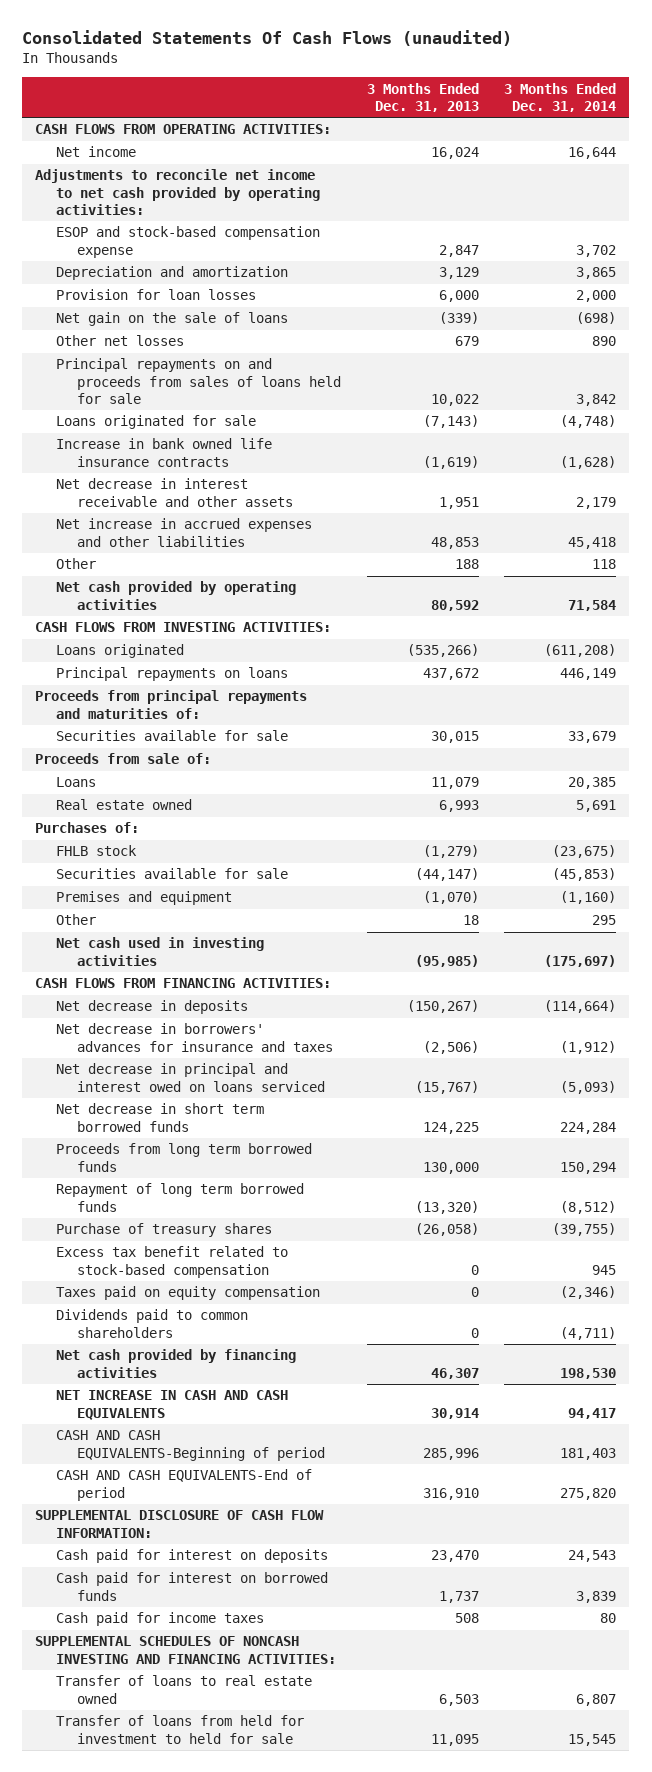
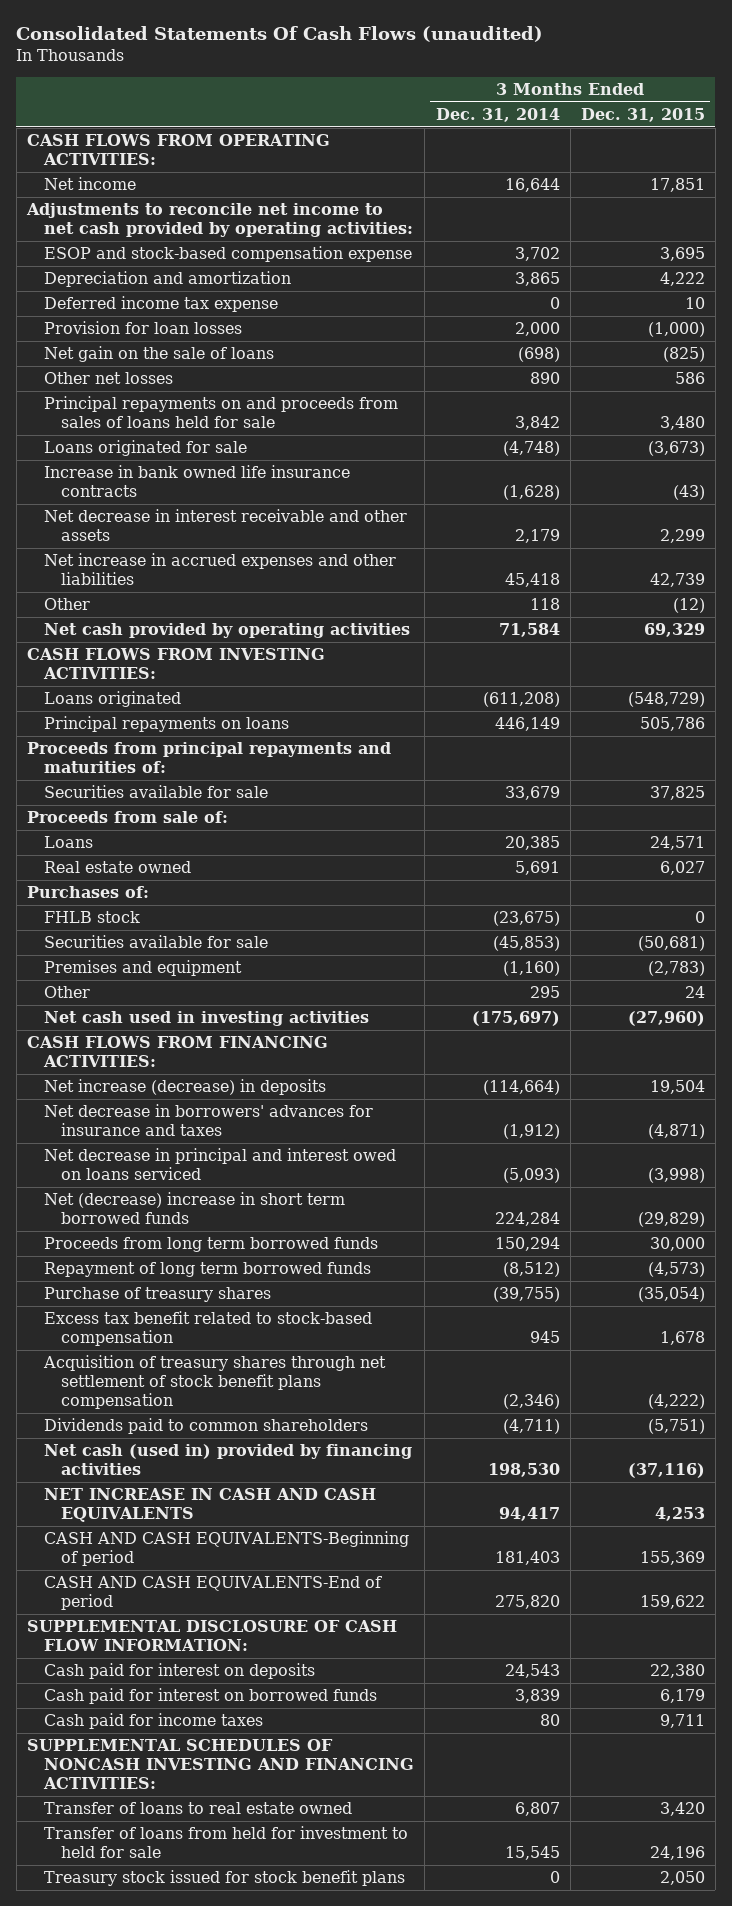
- | 3 Months Ended Dec. 31, 2013 | 3 Months Ended Dec. 31, 2014
+ | 3 Months Ended Dec. 31, 2014 | 3 Months Ended Dec. 31, 2015
+ Deferred income tax expense | 0 | 10
- Net decrease in deposits | (150,267) | (114,664)
+ Net increase (decrease) in deposits | (114,664) | 19,504
- Net decrease in short term borrowed funds | 124,225 | 224,284
+ Net (decrease) increase in short term borrowed funds | 224,284 | (29,829)
- Taxes paid on equity compensation | 0 | (2,346)
+ Acquisition of treasury shares through net settlement of stock benefit plans compensation | (2,346) | (4,222)
- Net cash provided by financing activities | 46,307 | 198,530
+ Net cash (used in) provided by financing activities | 198,530 | (37,116)
+ Treasury stock issued for stock benefit plans | 0 | 2,050

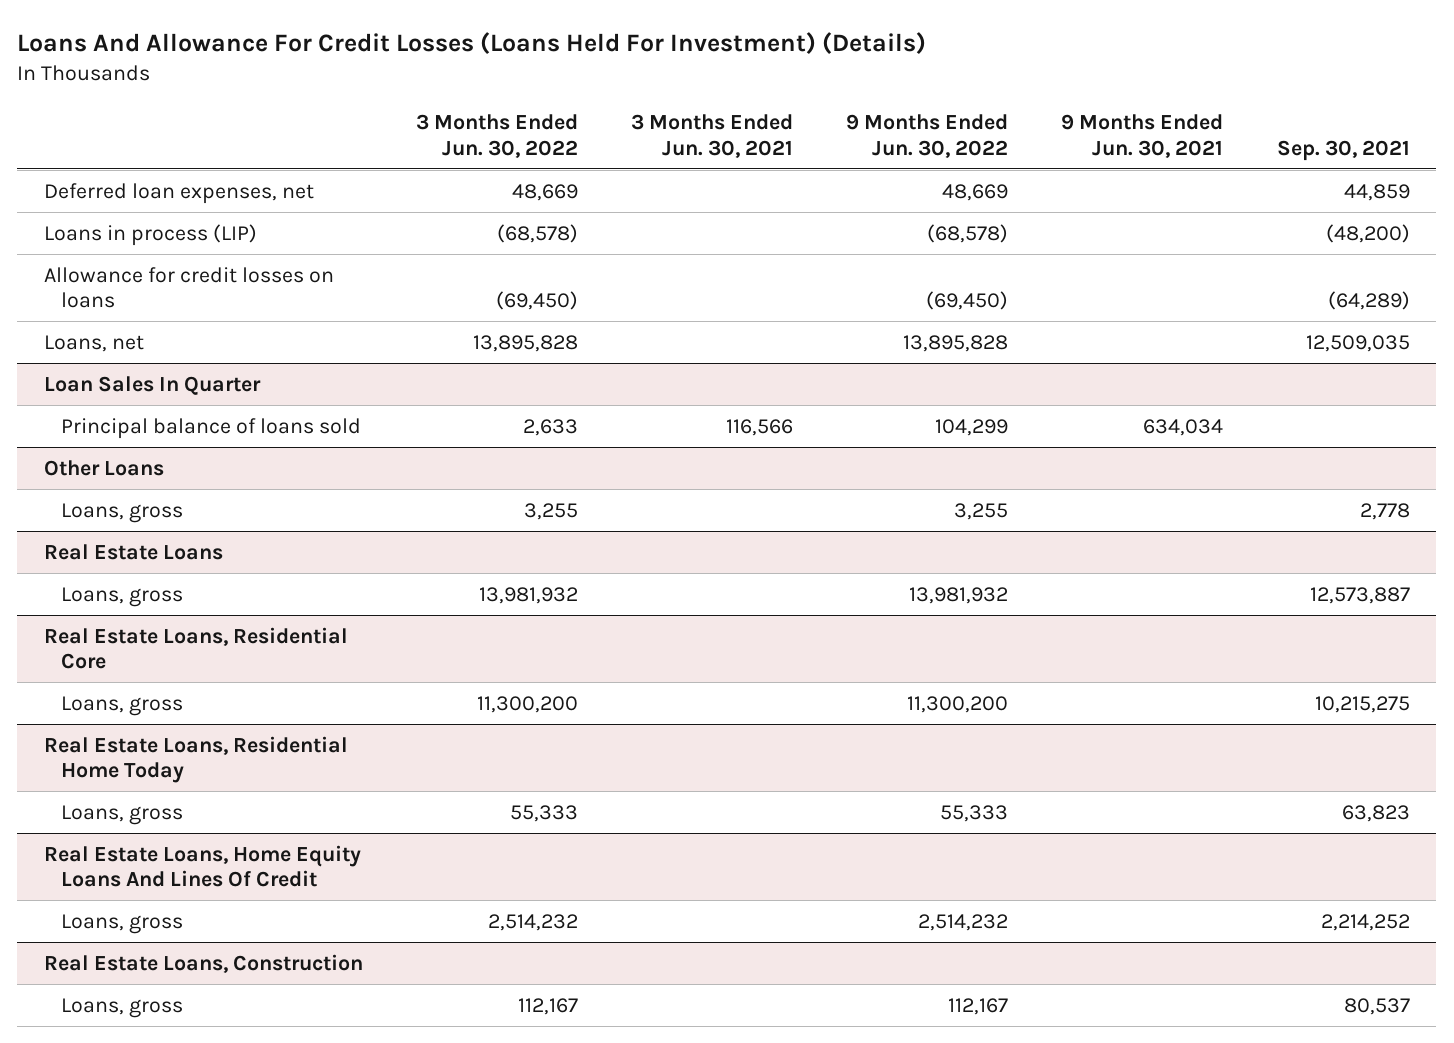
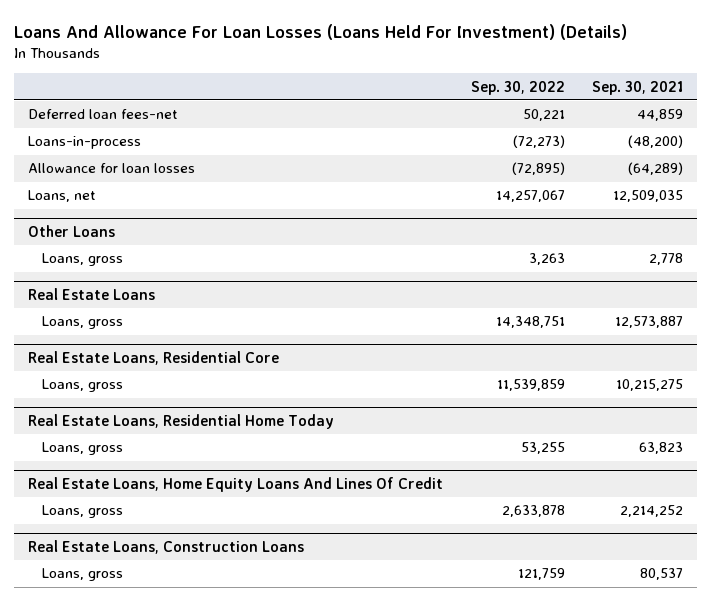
- Loans And Allowance For Credit Losses (Loans Held For Investment) (Details)
+ Loans And Allowance For Loan Losses (Loans Held For Investment) (Details)
- | 3 Months Ended Jun. 30, 2022 | 3 Months Ended Jun. 30, 2021 | 9 Months Ended Jun. 30, 2022 | 9 Months Ended Jun. 30, 2021 | Sep. 30, 2021
+ | Sep. 30, 2022 | Sep. 30, 2021
- Deferred loan expenses, net | 48,669 | | 48,669 | | 44,859
- Loans in process (LIP) | (68,578) | | (68,578) | | (48,200)
- Allowance for credit losses on loans | (69,450) | | (69,450) | | (64,289)
+ Deferred loan fees-net | 50,221 | 44,859
+ Loans-in-process | (72,273) | (48,200)
+ Allowance for loan losses | (72,895) | (64,289)
- Loan Sales In Quarter
- Principal balance of loans sold | 2,633 | 116,566 | 104,299 | 634,034 |
- Real Estate Loans, Construction
+ Real Estate Loans, Construction Loans

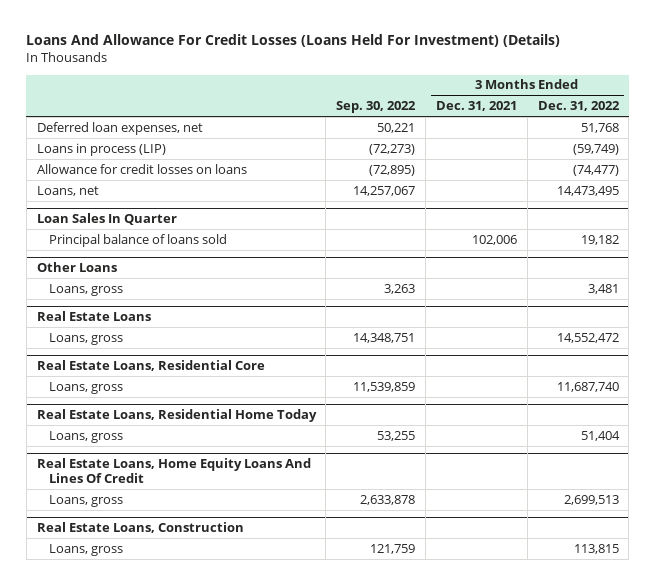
- Loans And Allowance For Loan Losses (Loans Held For Investment) (Details)
+ Loans And Allowance For Credit Losses (Loans Held For Investment) (Details)
- | Sep. 30, 2022 | Sep. 30, 2021
+ | Sep. 30, 2022 | 3 Months Ended Dec. 31, 2021 | 3 Months Ended Dec. 31, 2022
- Deferred loan fees-net | 50,221 | 44,859
- Loans-in-process | (72,273) | (48,200)
- Allowance for loan losses | (72,895) | (64,289)
+ Deferred loan expenses, net | 50,221 | | 51,768
+ Loans in process (LIP) | (72,273) | | (59,749)
+ Allowance for credit losses on loans | (72,895) | | (74,477)
+ Loan Sales In Quarter
+ Principal balance of loans sold | | 102,006 | 19,182
- Real Estate Loans, Construction Loans
+ Real Estate Loans, Construction

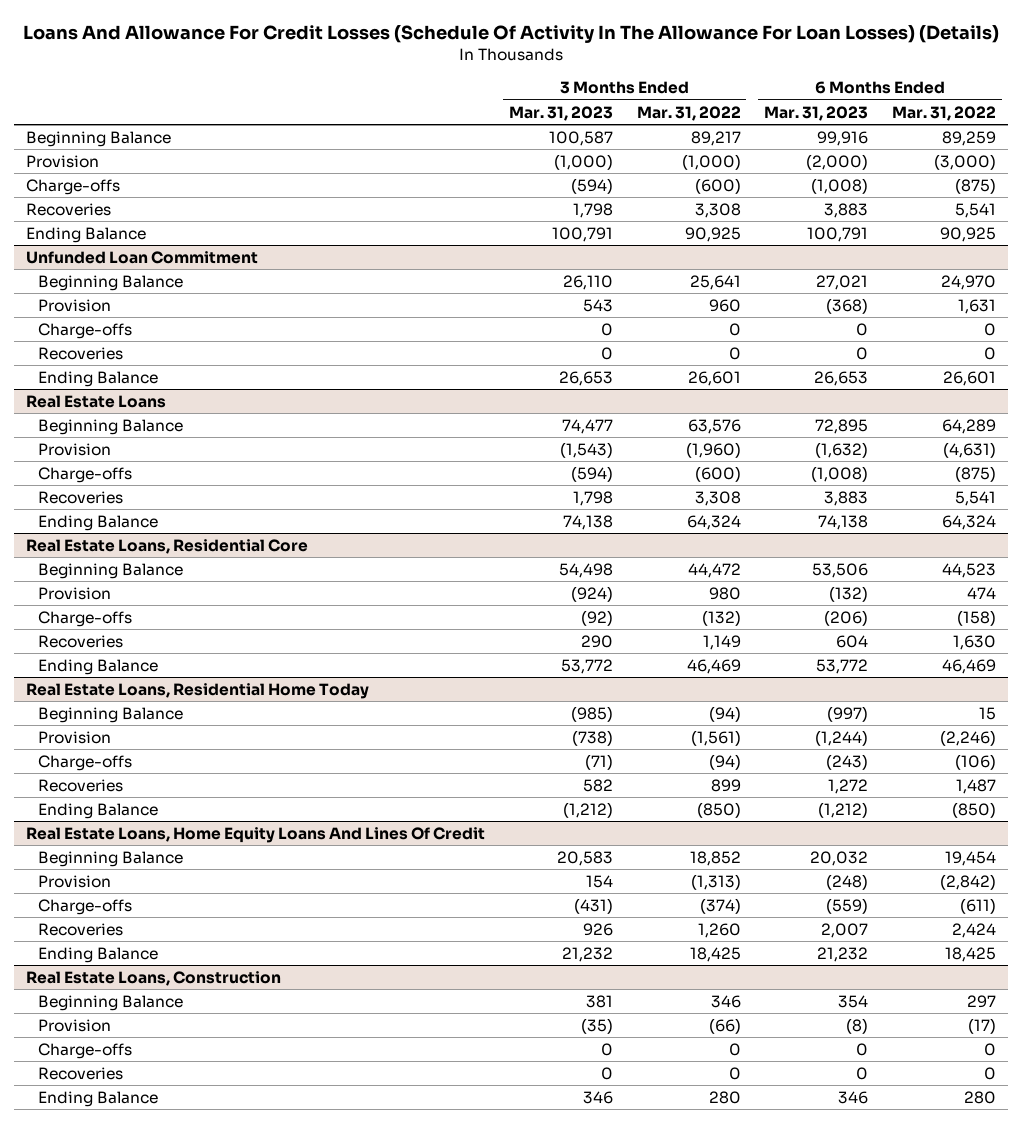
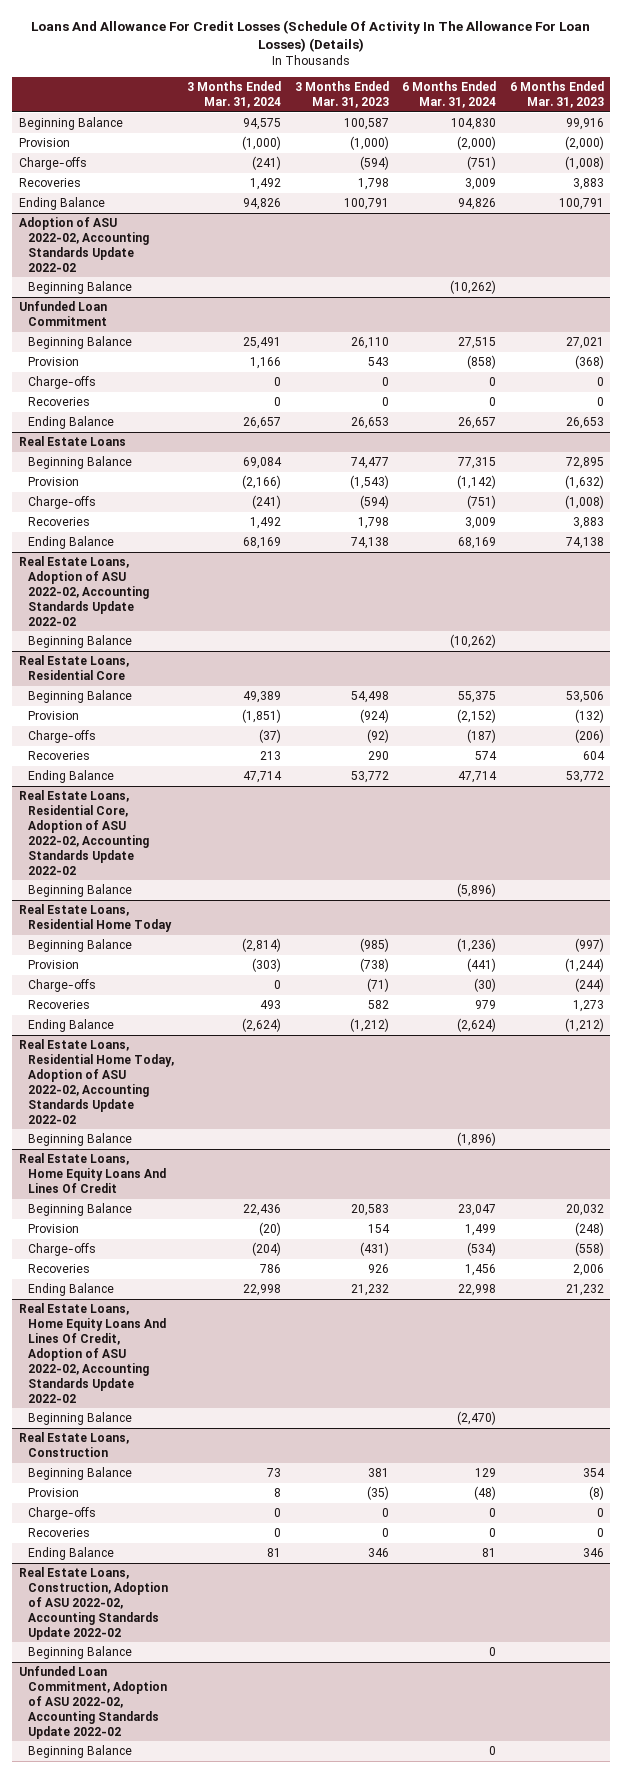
- | 3 Months Ended Mar. 31, 2023 | 3 Months Ended Mar. 31, 2022 | 6 Months Ended Mar. 31, 2023 | 6 Months Ended Mar. 31, 2022
+ | 3 Months Ended Mar. 31, 2024 | 3 Months Ended Mar. 31, 2023 | 6 Months Ended Mar. 31, 2024 | 6 Months Ended Mar. 31, 2023
+ Adoption of ASU 2022-02, Accounting Standards Update 2022-02
+ Beginning Balance | | | (10,262) |
+ Real Estate Loans, Adoption of ASU 2022-02, Accounting Standards Update 2022-02
+ Beginning Balance | | | (10,262) |
+ Real Estate Loans, Residential Core, Adoption of ASU 2022-02, Accounting Standards Update 2022-02
+ Beginning Balance | | | (5,896) |
@ Real Estate Loans, Residential Home Today
- Charge-offs | (71) | (94) | (243) | (106)
- Recoveries | 582 | 899 | 1,272 | 1,487
+ Charge-offs | 0 | (71) | (30) | (244)
+ Recoveries | 493 | 582 | 979 | 1,273
+ Real Estate Loans, Residential Home Today, Adoption of ASU 2022-02, Accounting Standards Update 2022-02
+ Beginning Balance | | | (1,896) |
@ Real Estate Loans, Home Equity Loans And Lines Of Credit
- Charge-offs | (431) | (374) | (559) | (611)
- Recoveries | 926 | 1,260 | 2,007 | 2,424
+ Charge-offs | (204) | (431) | (534) | (558)
+ Recoveries | 786 | 926 | 1,456 | 2,006
+ Real Estate Loans, Home Equity Loans And Lines Of Credit, Adoption of ASU 2022-02, Accounting Standards Update 2022-02
+ Beginning Balance | | | (2,470) |
+ Real Estate Loans, Construction, Adoption of ASU 2022-02, Accounting Standards Update 2022-02
+ Beginning Balance | | | 0 |
+ Unfunded Loan Commitment, Adoption of ASU 2022-02, Accounting Standards Update 2022-02
+ Beginning Balance | | | 0 |

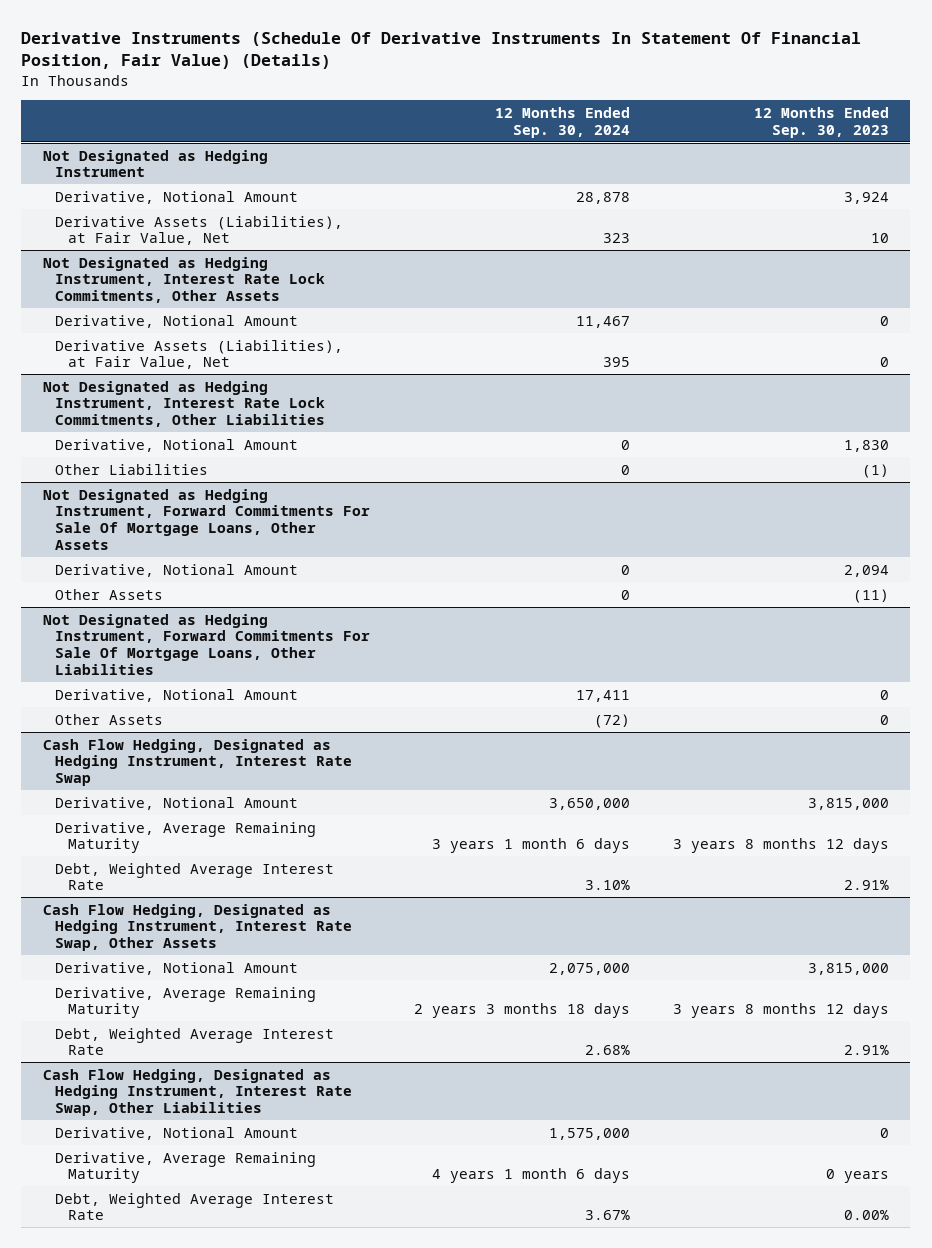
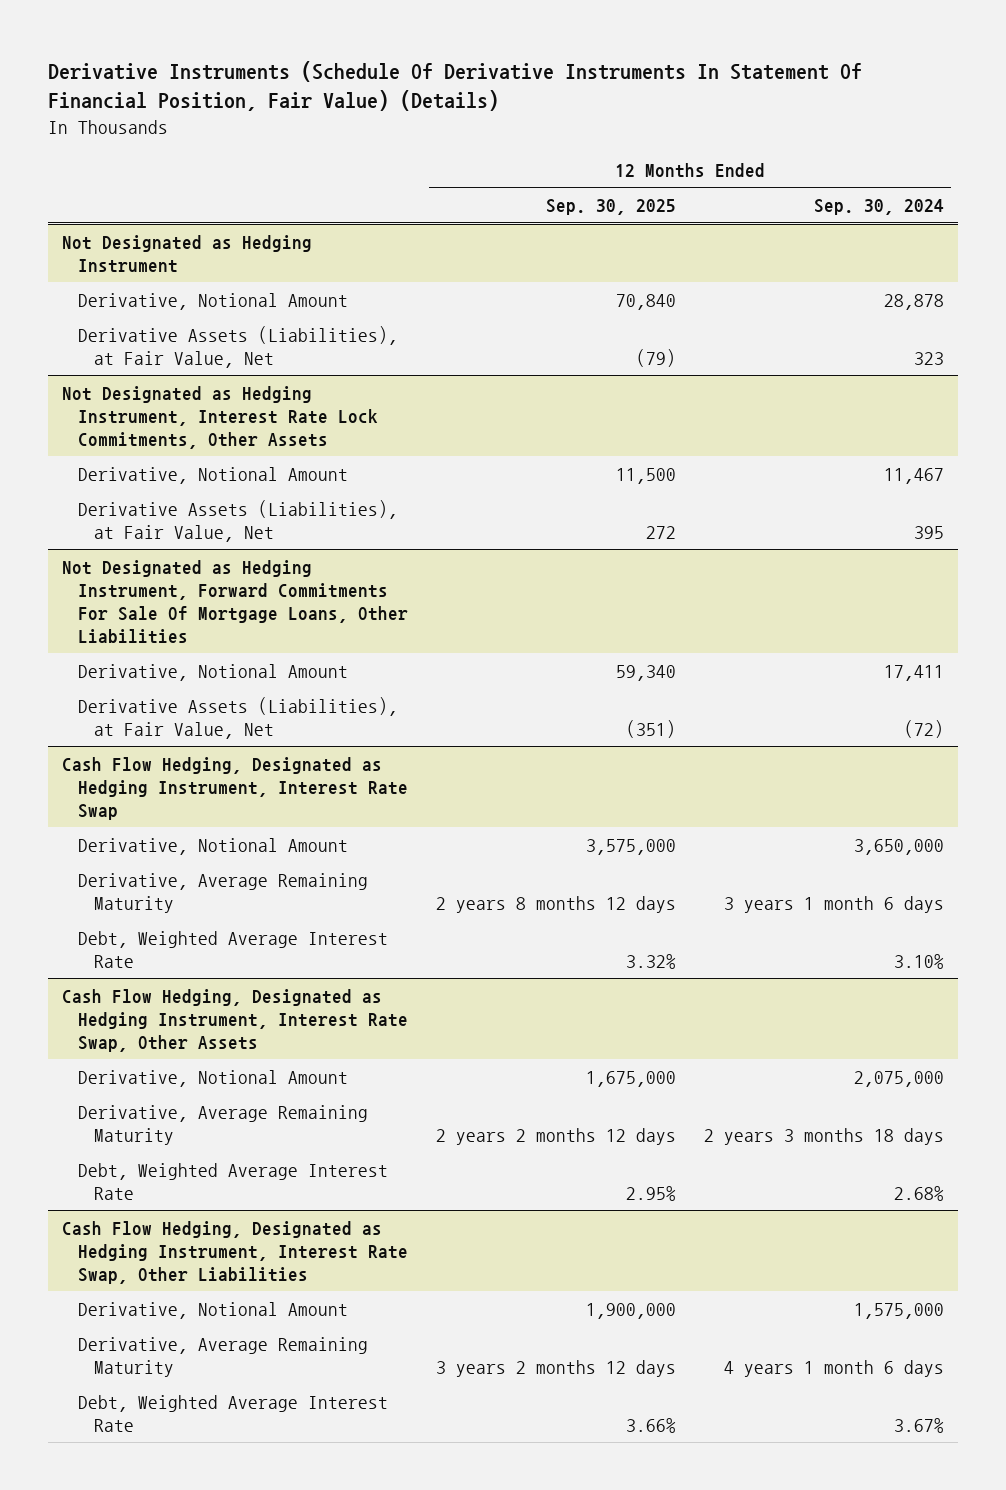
- | 12 Months Ended Sep. 30, 2024 | 12 Months Ended Sep. 30, 2023
+ | 12 Months Ended Sep. 30, 2025 | 12 Months Ended Sep. 30, 2024
- Not Designated as Hedging Instrument, Interest Rate Lock Commitments, Other Liabilities
- Derivative, Notional Amount | 0 | 1,830
- Other Liabilities | 0 | (1)
- Not Designated as Hedging Instrument, Forward Commitments For Sale Of Mortgage Loans, Other Assets
- Derivative, Notional Amount | 0 | 2,094
- Other Assets | 0 | (11)
@ Not Designated as Hedging Instrument, Forward Commitments For Sale Of Mortgage Loans, Other Liabilities
- Other Assets | (72) | 0
+ Derivative Assets (Liabilities), at Fair Value, Net | (351) | (72)

